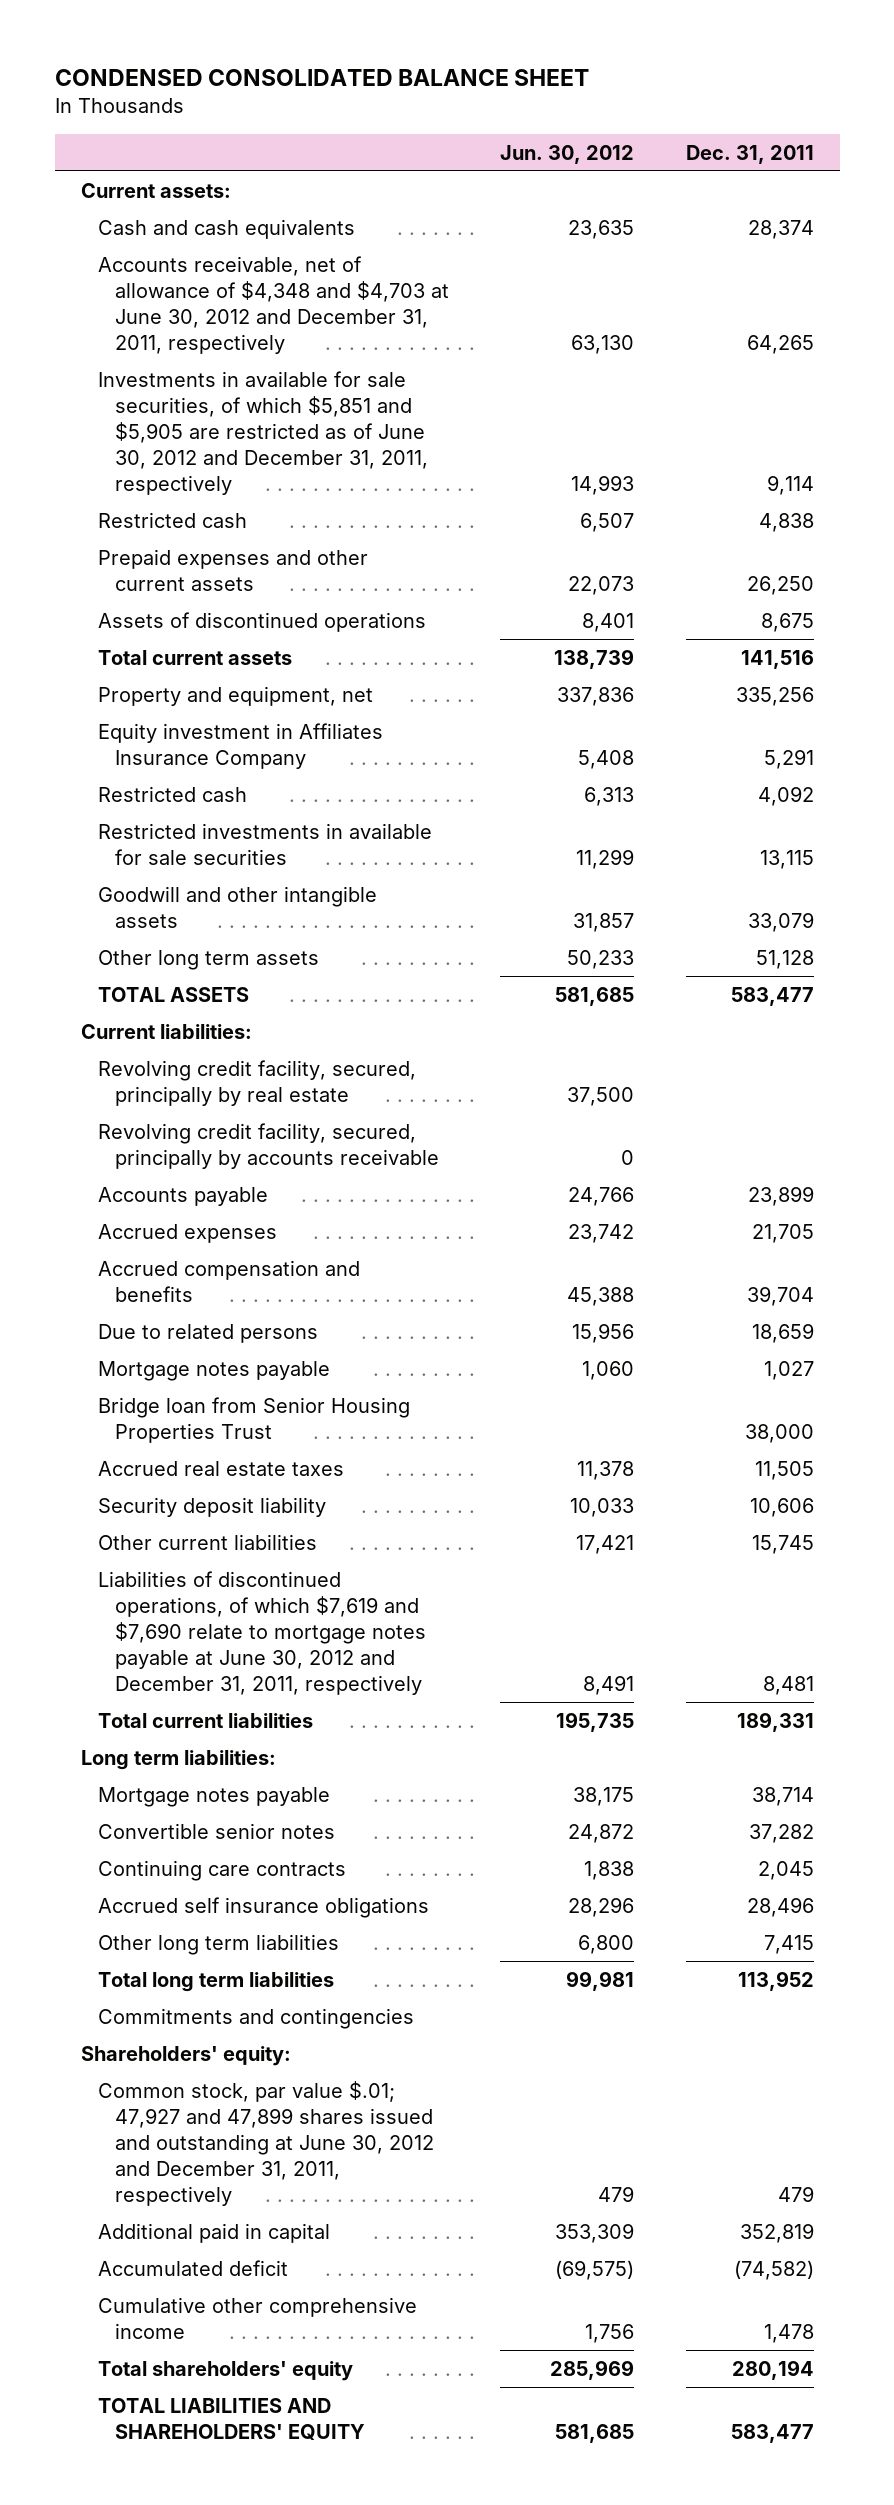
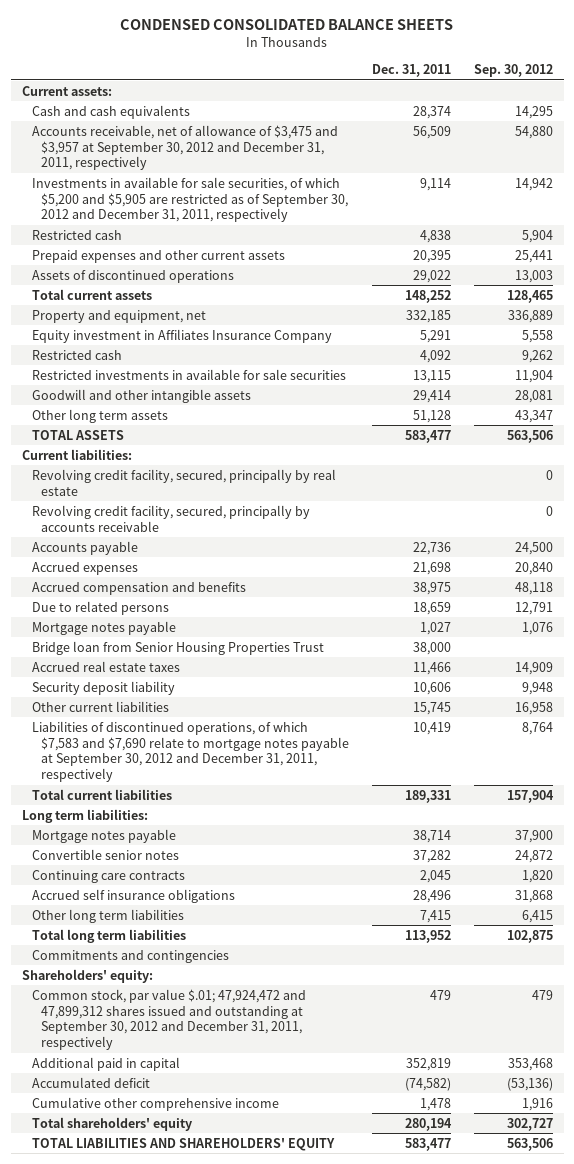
- CONDENSED CONSOLIDATED BALANCE SHEET
+ CONDENSED CONSOLIDATED BALANCE SHEETS
- | Jun. 30, 2012 | Dec. 31, 2011
+ | Dec. 31, 2011 | Sep. 30, 2012
- Accounts receivable, net of allowance of $4,348 and $4,703 at June 30, 2012 and December 31, 2011, respectively | 63,130 | 64,265
- Investments in available for sale securities, of which $5,851 and $5,905 are restricted as of June 30, 2012 and December 31, 2011, respectively | 14,993 | 9,114
+ Accounts receivable, net of allowance of $3,475 and $3,957 at September 30, 2012 and December 31, 2011, respectively | 56,509 | 54,880
+ Investments in available for sale securities, of which $5,200 and $5,905 are restricted as of September 30, 2012 and December 31, 2011, respectively | 9,114 | 14,942
- Prepaid expenses and other current assets | 22,073 | 26,250
- Assets of discontinued operations | 8,401 | 8,675
- Total current assets | 138,739 | 141,516
- Property and equipment, net | 337,836 | 335,256
+ Prepaid expenses and other current assets | 20,395 | 25,441
+ Assets of discontinued operations | 29,022 | 13,003
+ Total current assets | 148,252 | 128,465
+ Property and equipment, net | 332,185 | 336,889
- Goodwill and other intangible assets | 31,857 | 33,079
+ Goodwill and other intangible assets | 29,414 | 28,081
- Accounts payable | 24,766 | 23,899
- Accrued expenses | 23,742 | 21,705
- Accrued compensation and benefits | 45,388 | 39,704
+ Accounts payable | 22,736 | 24,500
+ Accrued expenses | 21,698 | 20,840
+ Accrued compensation and benefits | 38,975 | 48,118
- Accrued real estate taxes | 11,378 | 11,505
+ Accrued real estate taxes | 11,466 | 14,909
- Liabilities of discontinued operations, of which $7,619 and $7,690 relate to mortgage notes payable at June 30, 2012 and December 31, 2011, respectively | 8,491 | 8,481
+ Liabilities of discontinued operations, of which $7,583 and $7,690 relate to mortgage notes payable at September 30, 2012 and December 31, 2011, respectively | 10,419 | 8,764
- Common stock, par value $.01; 47,927 and 47,899 shares issued and outstanding at June 30, 2012 and December 31, 2011, respectively | 479 | 479
+ Common stock, par value $.01; 47,924,472 and 47,899,312 shares issued and outstanding at September 30, 2012 and December 31, 2011, respectively | 479 | 479

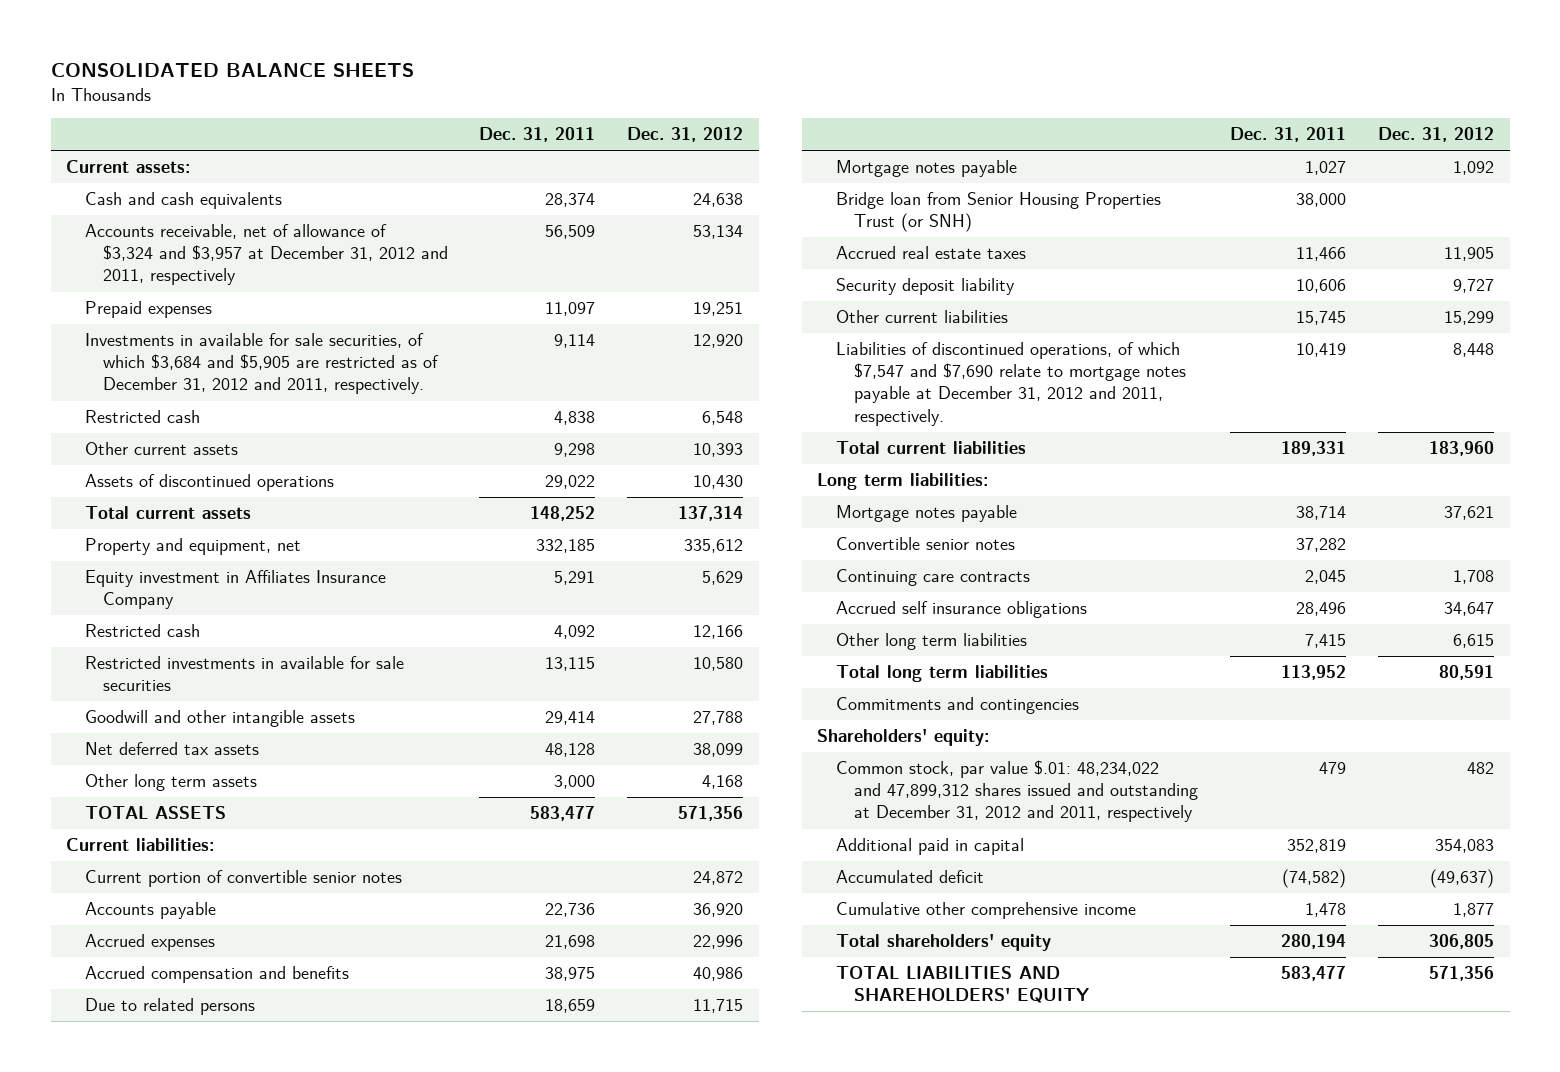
- CONDENSED CONSOLIDATED BALANCE SHEETS
+ CONSOLIDATED BALANCE SHEETS
- | Dec. 31, 2011 | Sep. 30, 2012
+ | Dec. 31, 2011 | Dec. 31, 2012
- Accounts receivable, net of allowance of $3,475 and $3,957 at September 30, 2012 and December 31, 2011, respectively | 56,509 | 54,880
- Investments in available for sale securities, of which $5,200 and $5,905 are restricted as of September 30, 2012 and December 31, 2011, respectively | 9,114 | 14,942
+ Accounts receivable, net of allowance of $3,324 and $3,957 at December 31, 2012 and 2011, respectively | 56,509 | 53,134
+ Prepaid expenses | 11,097 | 19,251
+ Investments in available for sale securities, of which $3,684 and $5,905 are restricted as of December 31, 2012 and 2011, respectively. | 9,114 | 12,920
- Prepaid expenses and other current assets | 20,395 | 25,441
+ Other current assets | 9,298 | 10,393
- Other long term assets | 51,128 | 43,347
+ Net deferred tax assets | 48,128 | 38,099
+ Other long term assets | 3,000 | 4,168
- Revolving credit facility, secured, principally by real estate | | 0
- Revolving credit facility, secured, principally by accounts receivable | | 0
+ Current portion of convertible senior notes | | 24,872
- Bridge loan from Senior Housing Properties Trust | 38,000 |
+ Bridge loan from Senior Housing Properties Trust (or SNH) | 38,000 |
- Liabilities of discontinued operations, of which $7,583 and $7,690 relate to mortgage notes payable at September 30, 2012 and December 31, 2011, respectively | 10,419 | 8,764
+ Liabilities of discontinued operations, of which $7,547 and $7,690 relate to mortgage notes payable at December 31, 2012 and 2011, respectively. | 10,419 | 8,448
- Common stock, par value $.01; 47,924,472 and 47,899,312 shares issued and outstanding at September 30, 2012 and December 31, 2011, respectively | 479 | 479
+ Common stock, par value $.01: 48,234,022 and 47,899,312 shares issued and outstanding at December 31, 2012 and 2011, respectively | 479 | 482

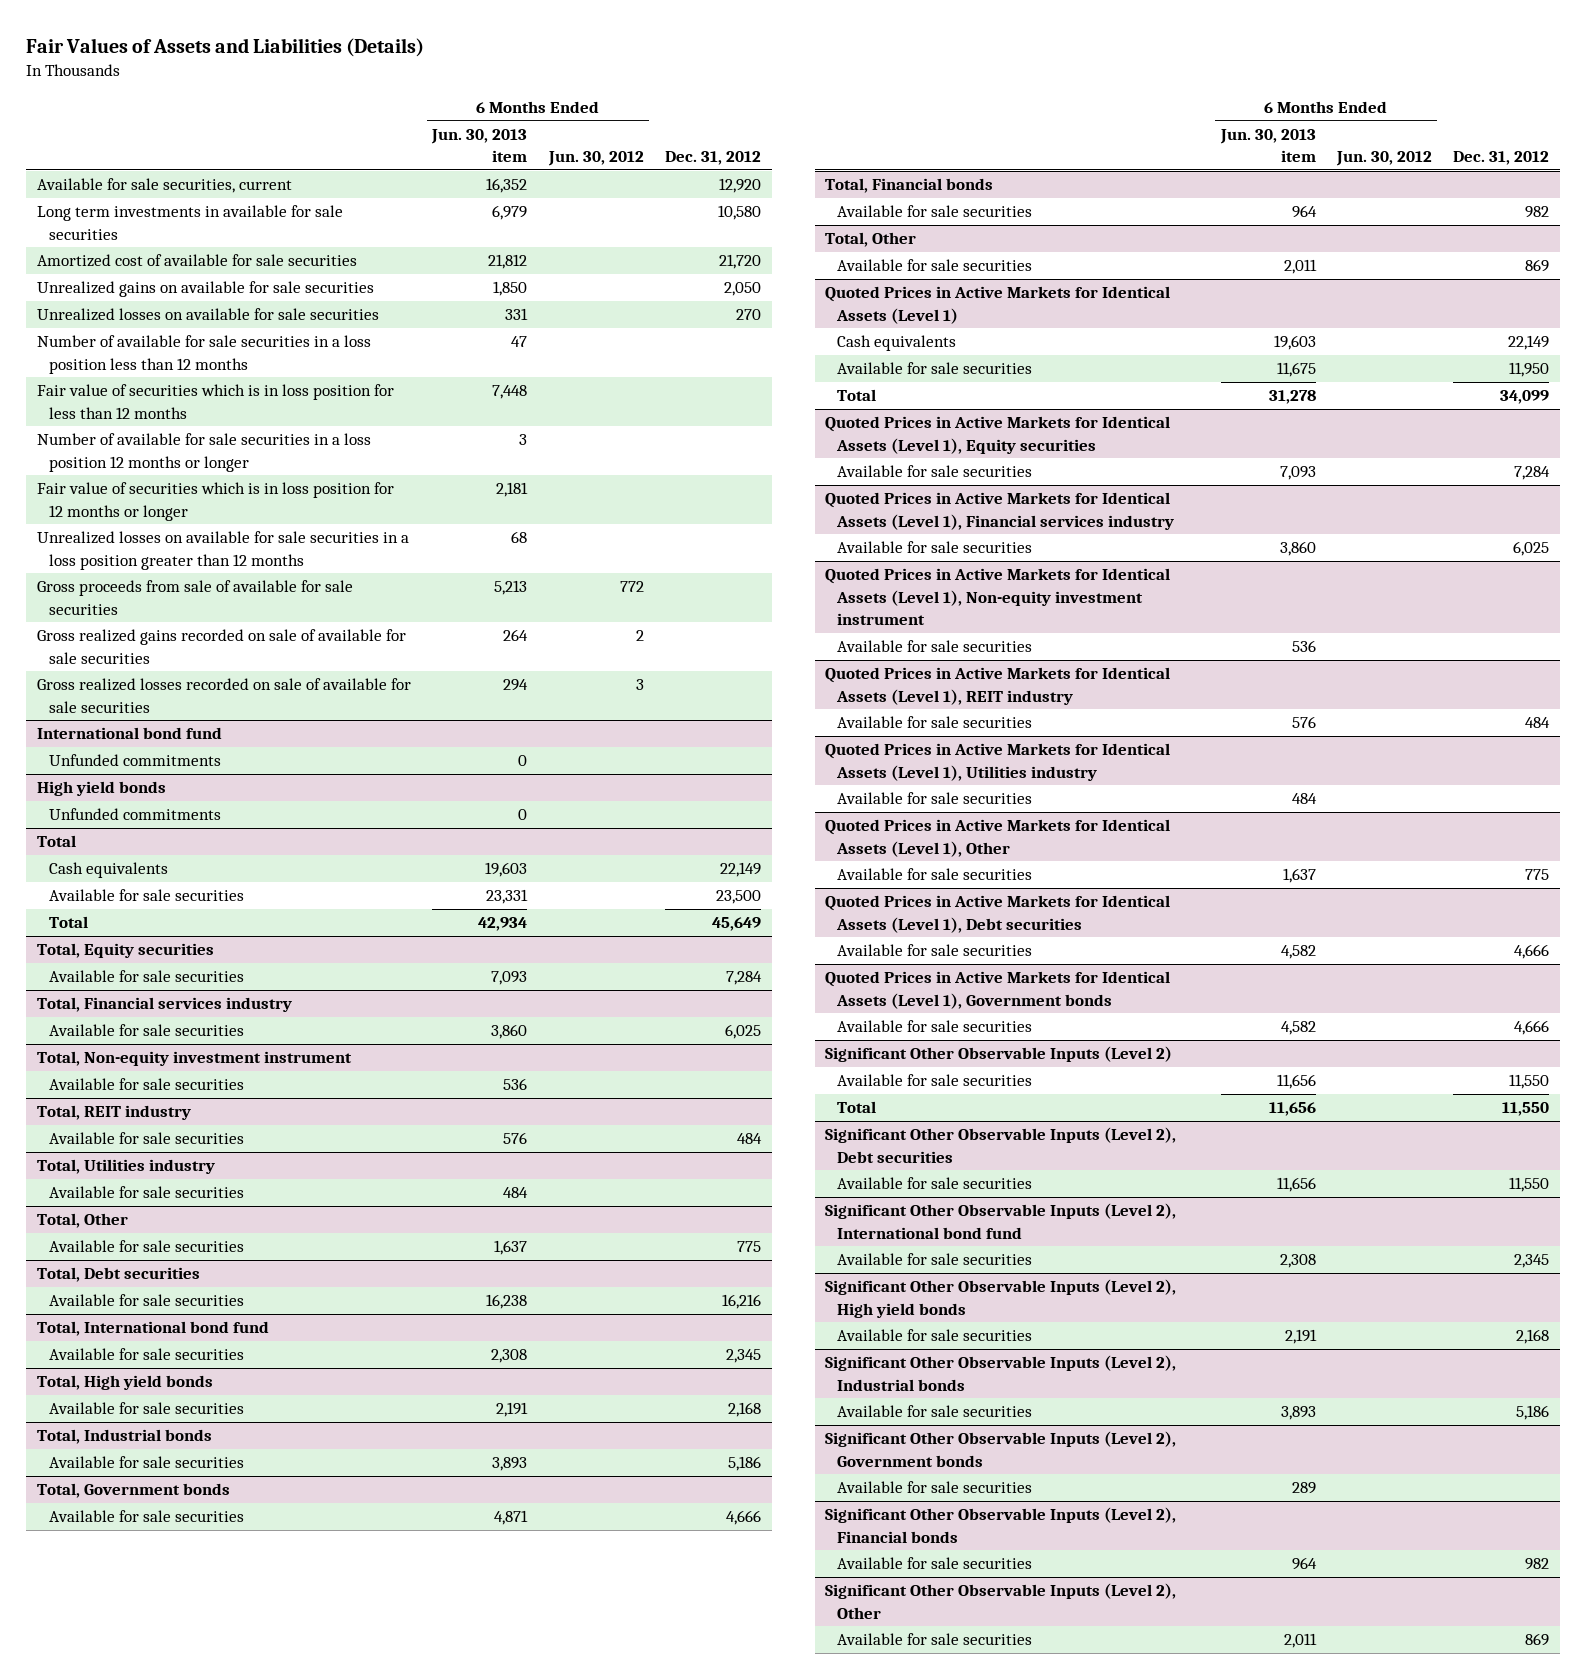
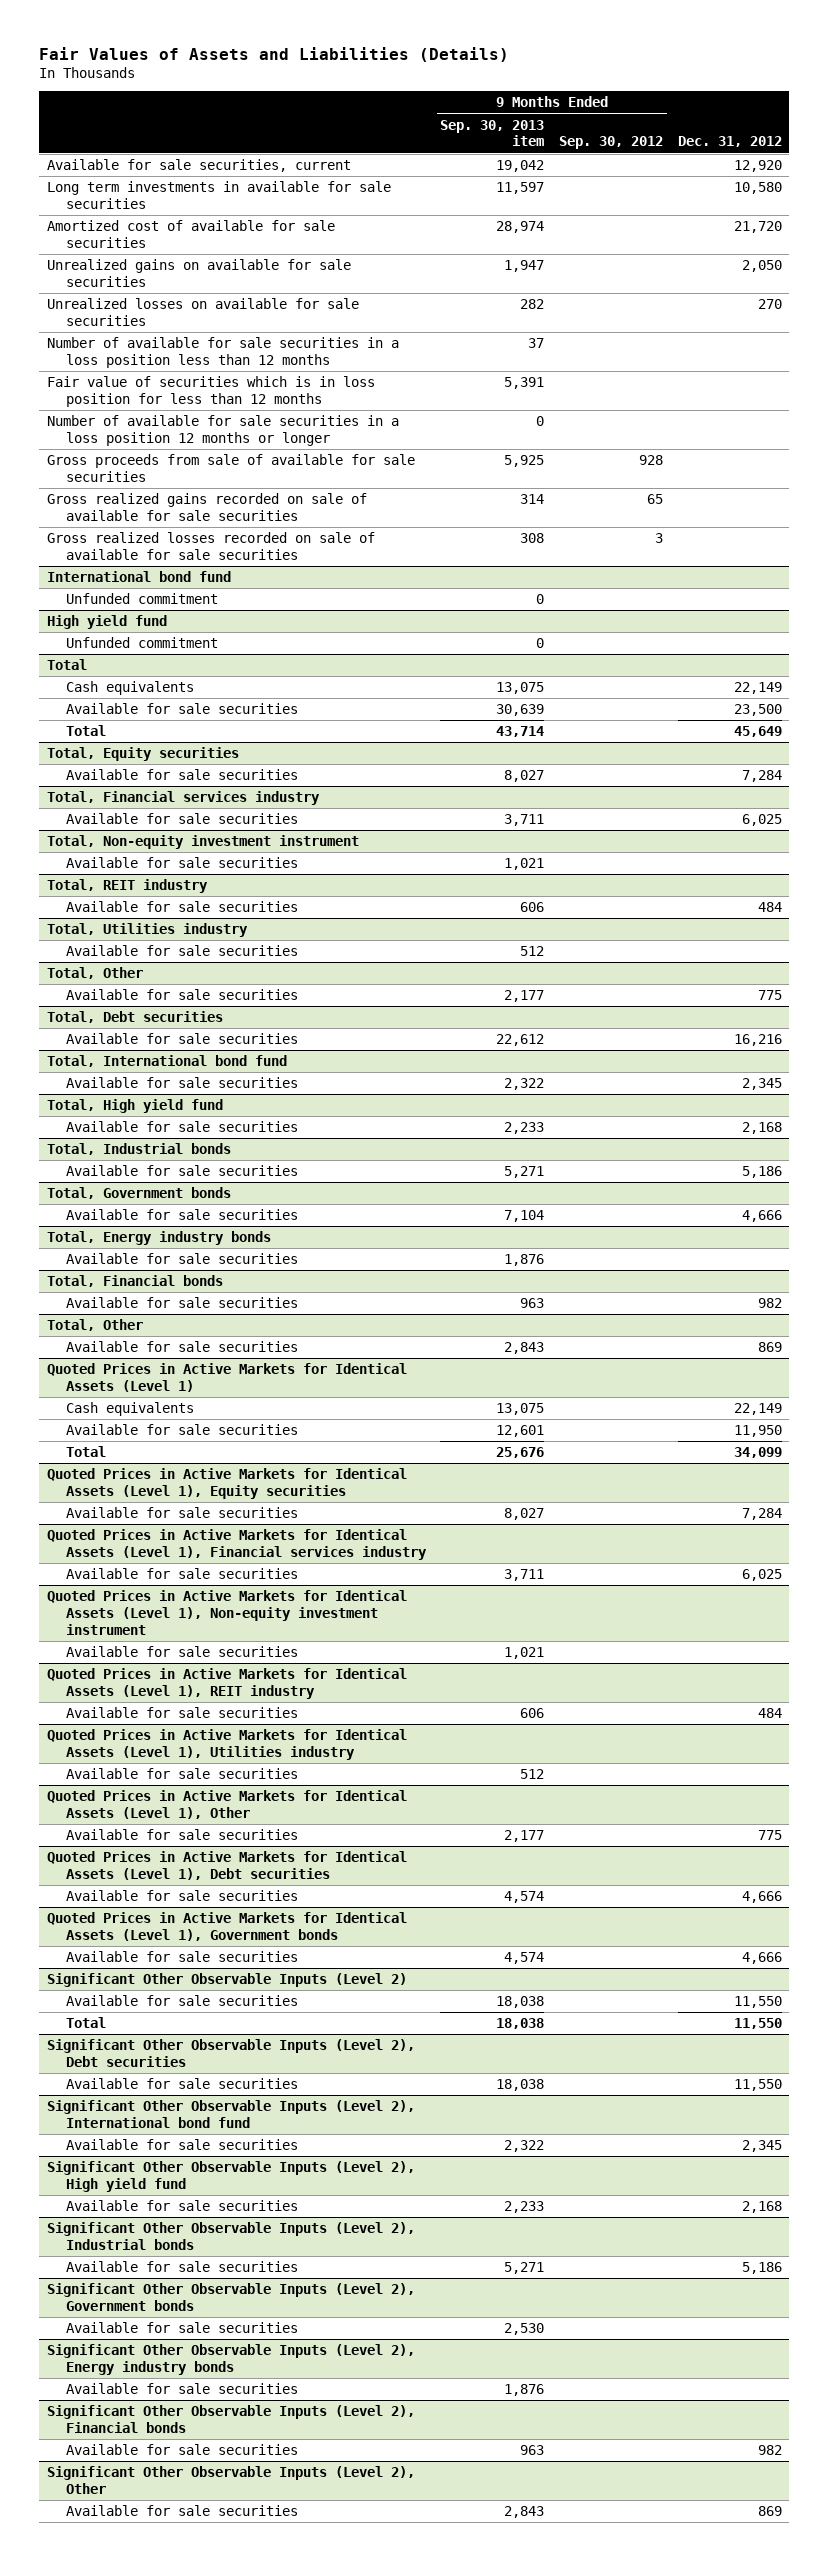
- | 6 Months Ended Jun. 30, 2013 item | 6 Months Ended Jun. 30, 2012 | Dec. 31, 2012
+ | 9 Months Ended Sep. 30, 2013 item | 9 Months Ended Sep. 30, 2012 | Dec. 31, 2012
- Fair value of securities which is in loss position for 12 months or longer | 2,181 | |
- Unrealized losses on available for sale securities in a loss position greater than 12 months | 68 | |
@ International bond fund
- Unfunded commitments | 0 | |
- High yield bonds
- Unfunded commitments | 0 | |
@ International bond fund
+ Unfunded commitment | 0 | |
+ High yield fund
+ Unfunded commitment | 0 | |
- Total, High yield bonds
+ Total, High yield fund
+ Total, Energy industry bonds
+ Available for sale securities | 1,876 | |
- Significant Other Observable Inputs (Level 2), High yield bonds
+ Significant Other Observable Inputs (Level 2), High yield fund
+ Significant Other Observable Inputs (Level 2), Energy industry bonds
+ Available for sale securities | 1,876 | |

